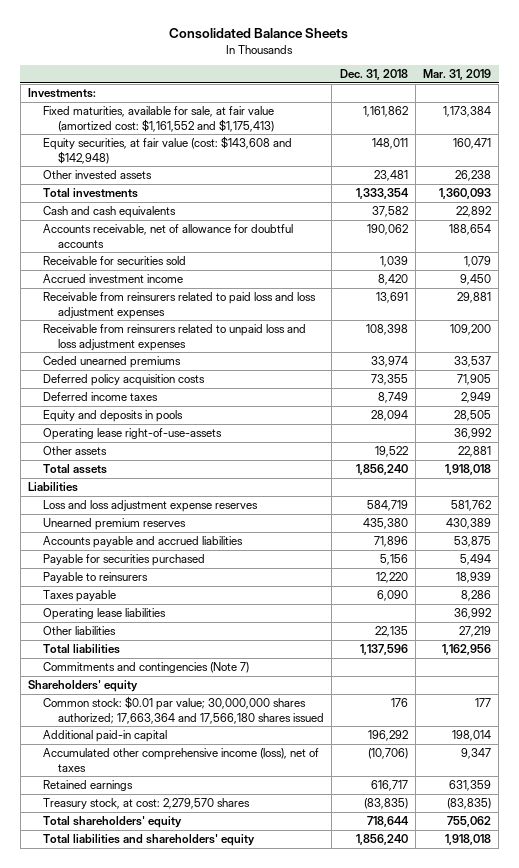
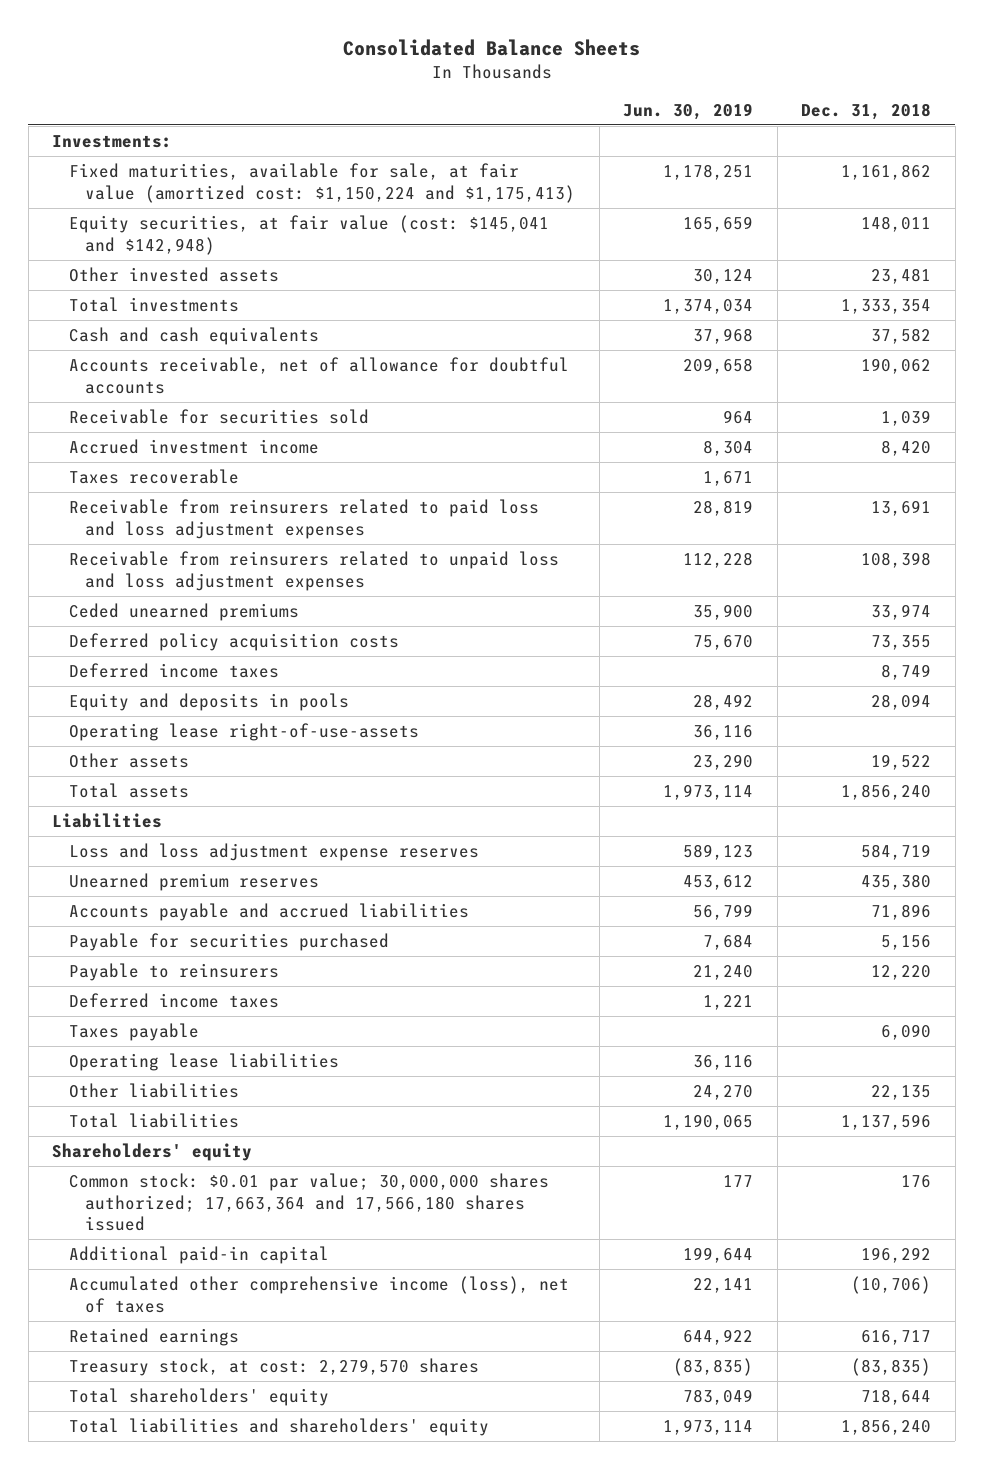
- | Dec. 31, 2018 | Mar. 31, 2019
+ | Jun. 30, 2019 | Dec. 31, 2018
- Fixed maturities, available for sale, at fair value (amortized cost: $1,161,552 and $1,175,413) | 1,161,862 | 1,173,384
- Equity securities, at fair value (cost: $143,608 and $142,948) | 148,011 | 160,471
+ Fixed maturities, available for sale, at fair value (amortized cost: $1,150,224 and $1,175,413) | 1,178,251 | 1,161,862
+ Equity securities, at fair value (cost: $145,041 and $142,948) | 165,659 | 148,011
+ Taxes recoverable | 1,671 |
+ Deferred income taxes | 1,221 |
- Commitments and contingencies (Note 7)

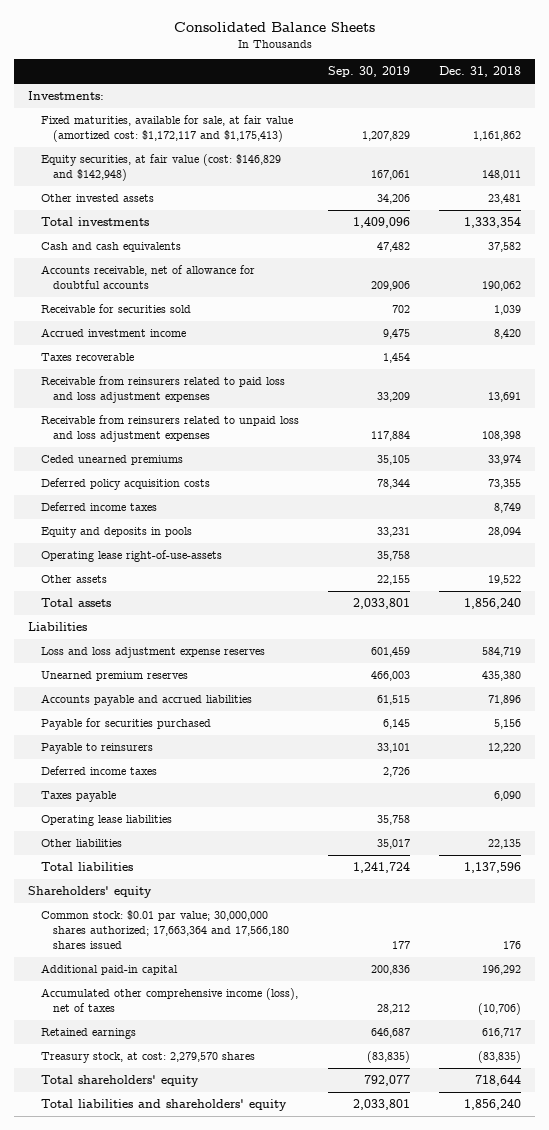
- | Jun. 30, 2019 | Dec. 31, 2018
+ | Sep. 30, 2019 | Dec. 31, 2018
- Fixed maturities, available for sale, at fair value (amortized cost: $1,150,224 and $1,175,413) | 1,178,251 | 1,161,862
- Equity securities, at fair value (cost: $145,041 and $142,948) | 165,659 | 148,011
+ Fixed maturities, available for sale, at fair value (amortized cost: $1,172,117 and $1,175,413) | 1,207,829 | 1,161,862
+ Equity securities, at fair value (cost: $146,829 and $142,948) | 167,061 | 148,011

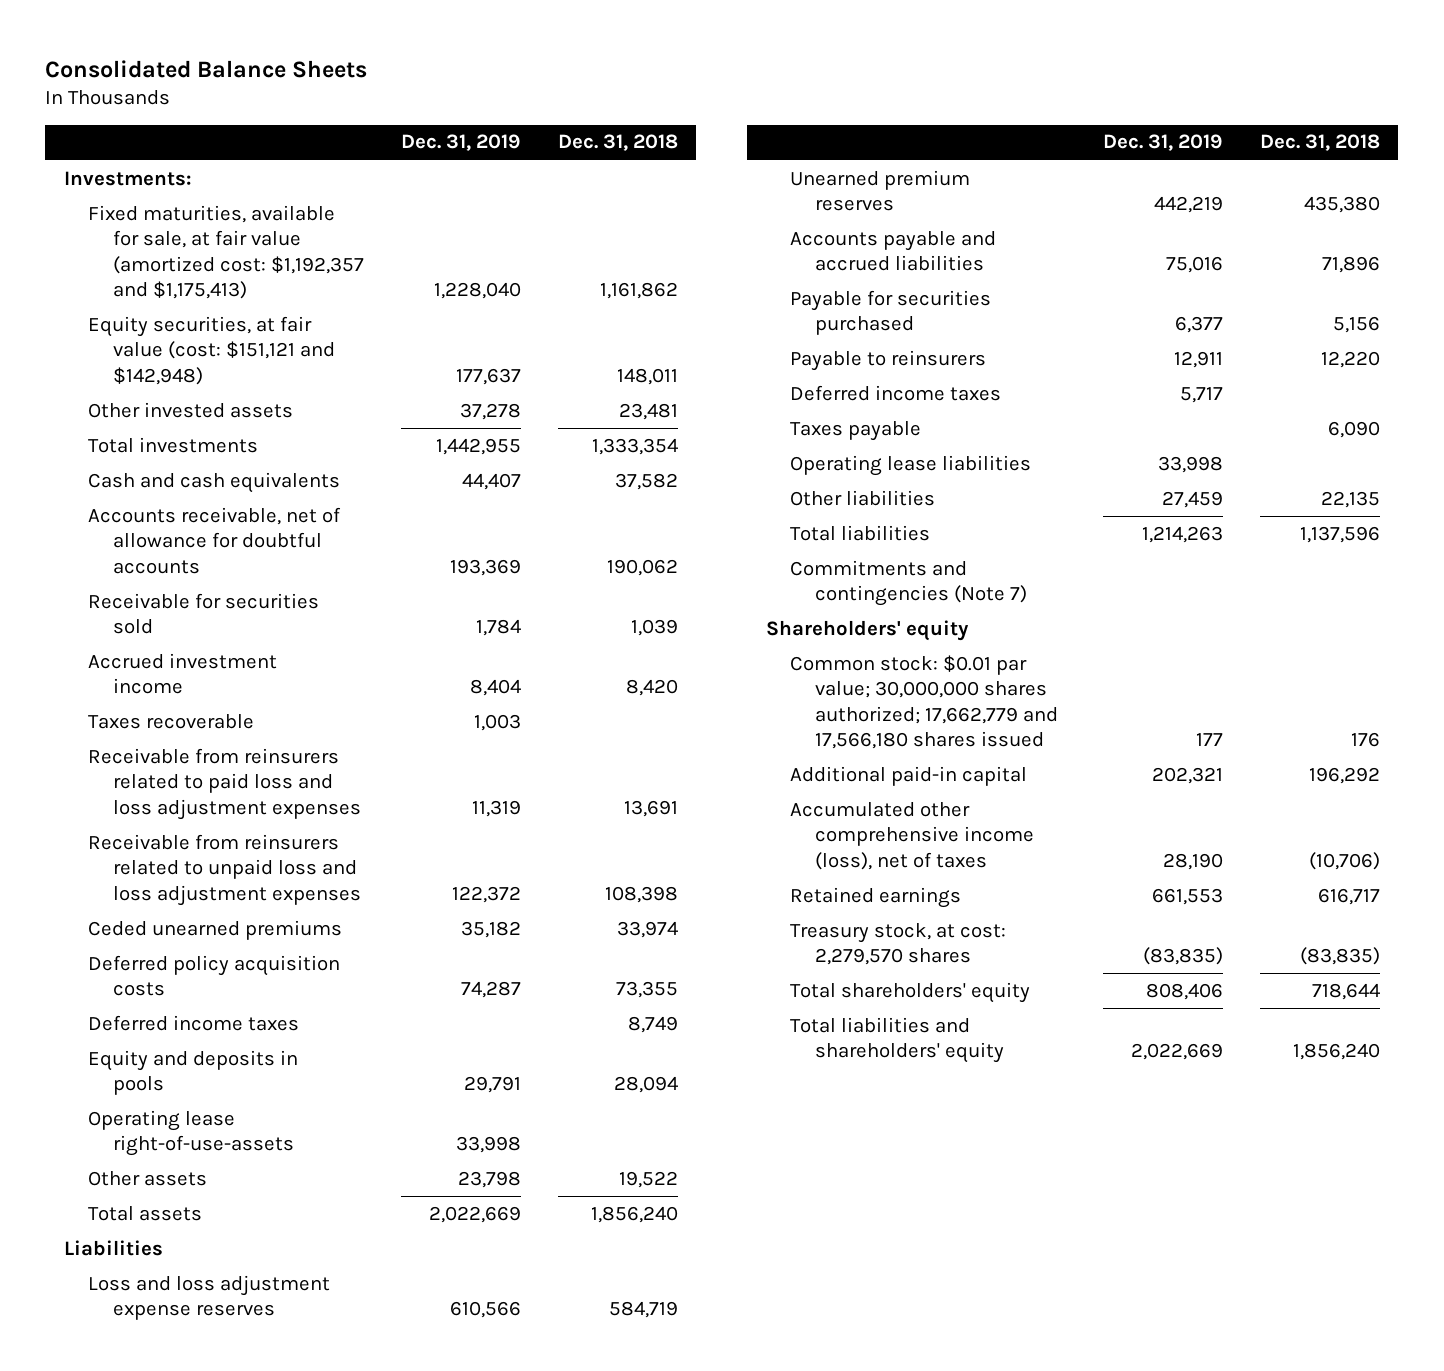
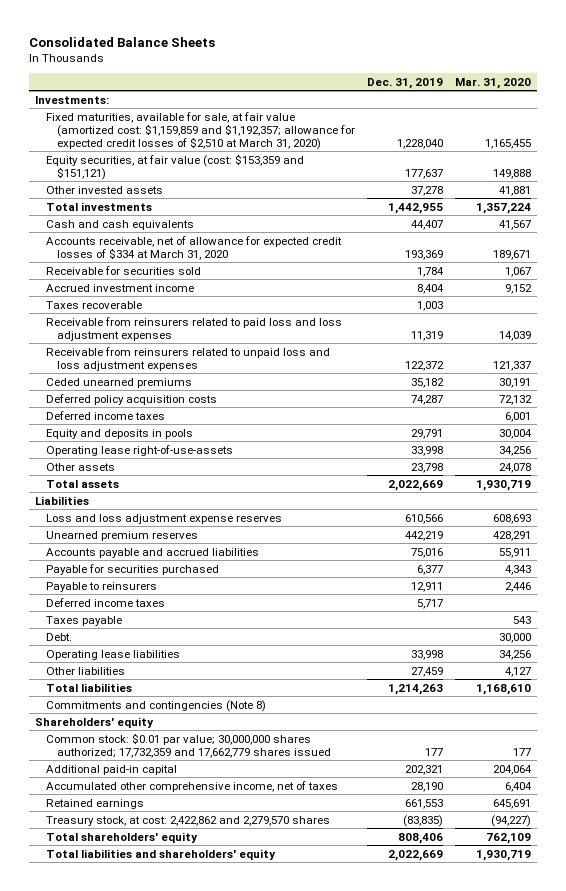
- | Dec. 31, 2019 | Dec. 31, 2018
+ | Dec. 31, 2019 | Mar. 31, 2020
- Fixed maturities, available for sale, at fair value (amortized cost: $1,192,357 and $1,175,413) | 1,228,040 | 1,161,862
- Equity securities, at fair value (cost: $151,121 and $142,948) | 177,637 | 148,011
+ Fixed maturities, available for sale, at fair value (amortized cost: $1,159,859 and $1,192,357; allowance for expected credit losses of $2,510 at March 31, 2020) | 1,228,040 | 1,165,455
+ Equity securities, at fair value (cost: $153,359 and $151,121) | 177,637 | 149,888
- Accounts receivable, net of allowance for doubtful accounts | 193,369 | 190,062
+ Accounts receivable, net of allowance for expected credit losses of $334 at March 31, 2020 | 193,369 | 189,671
+ Debt. | | 30,000
- Commitments and contingencies (Note 7)
+ Commitments and contingencies (Note 8)
- Common stock: $0.01 par value; 30,000,000 shares authorized; 17,662,779 and 17,566,180 shares issued | 177 | 176
+ Common stock: $0.01 par value; 30,000,000 shares authorized; 17,732,359 and 17,662,779 shares issued | 177 | 177
- Accumulated other comprehensive income (loss), net of taxes | 28,190 | (10,706)
+ Accumulated other comprehensive income, net of taxes | 28,190 | 6,404
- Treasury stock, at cost: 2,279,570 shares | (83,835) | (83,835)
+ Treasury stock, at cost: 2,422,862 and 2,279,570 shares | (83,835) | (94,227)

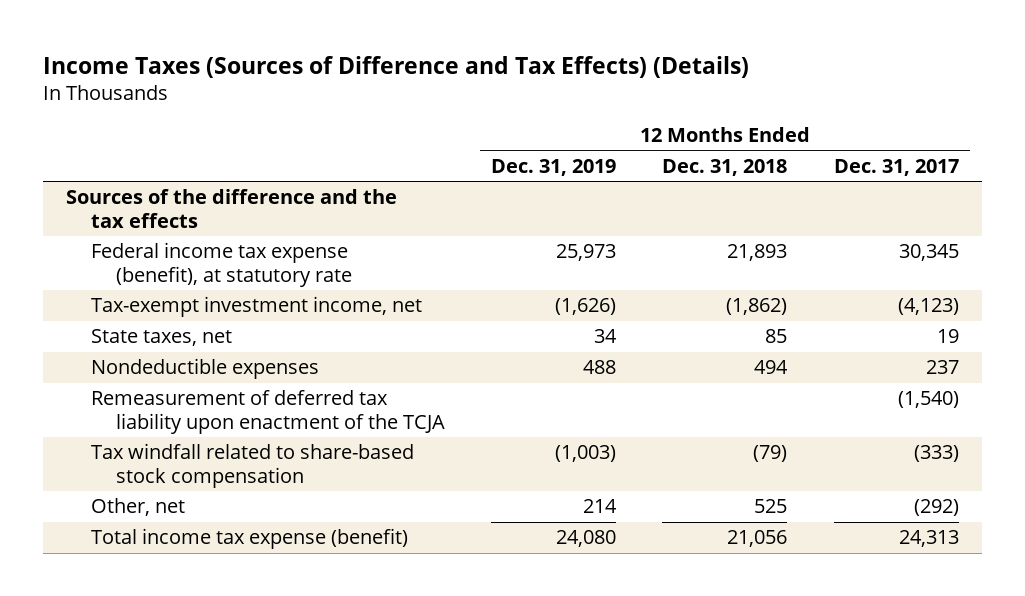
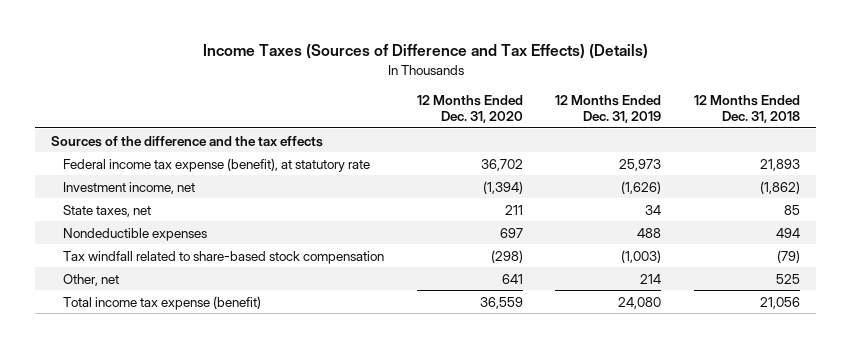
- | 12 Months Ended Dec. 31, 2019 | 12 Months Ended Dec. 31, 2018 | 12 Months Ended Dec. 31, 2017
+ | 12 Months Ended Dec. 31, 2020 | 12 Months Ended Dec. 31, 2019 | 12 Months Ended Dec. 31, 2018
- Tax-exempt investment income, net | (1,626) | (1,862) | (4,123)
+ Investment income, net | (1,394) | (1,626) | (1,862)
- Remeasurement of deferred tax liability upon enactment of the TCJA | | | (1,540)

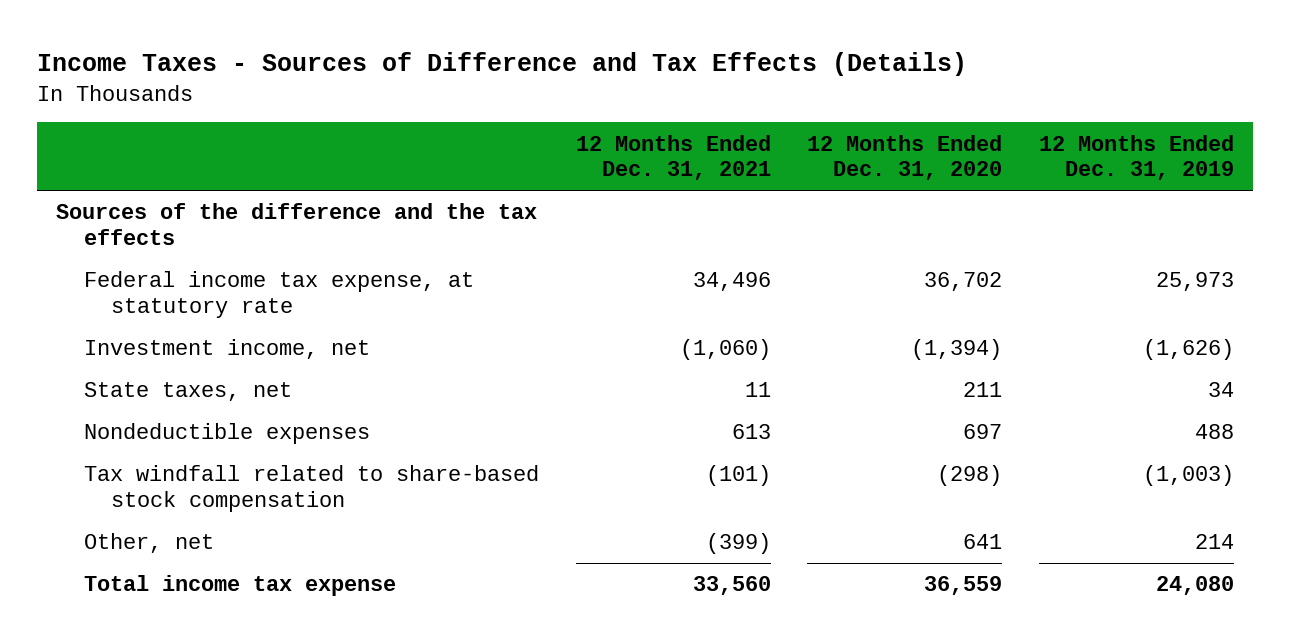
- Income Taxes (Sources of Difference and Tax Effects) (Details)
+ Income Taxes - Sources of Difference and Tax Effects (Details)
- | 12 Months Ended Dec. 31, 2020 | 12 Months Ended Dec. 31, 2019 | 12 Months Ended Dec. 31, 2018
+ | 12 Months Ended Dec. 31, 2021 | 12 Months Ended Dec. 31, 2020 | 12 Months Ended Dec. 31, 2019
- Federal income tax expense (benefit), at statutory rate | 36,702 | 25,973 | 21,893
+ Federal income tax expense, at statutory rate | 34,496 | 36,702 | 25,973
- Total income tax expense (benefit) | 36,559 | 24,080 | 21,056
+ Total income tax expense | 33,560 | 36,559 | 24,080

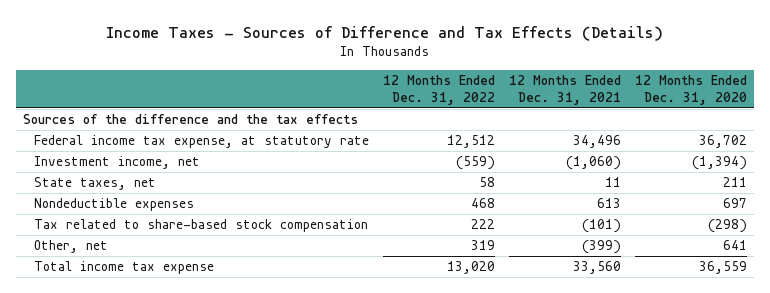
- | 12 Months Ended Dec. 31, 2021 | 12 Months Ended Dec. 31, 2020 | 12 Months Ended Dec. 31, 2019
+ | 12 Months Ended Dec. 31, 2022 | 12 Months Ended Dec. 31, 2021 | 12 Months Ended Dec. 31, 2020
- Tax windfall related to share-based stock compensation | (101) | (298) | (1,003)
+ Tax related to share-based stock compensation | 222 | (101) | (298)

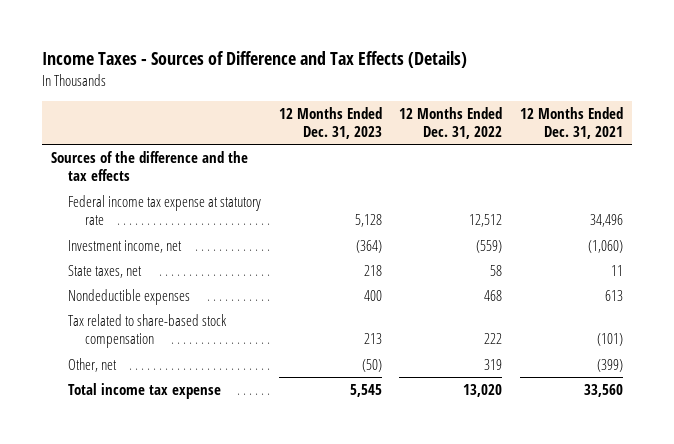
- | 12 Months Ended Dec. 31, 2022 | 12 Months Ended Dec. 31, 2021 | 12 Months Ended Dec. 31, 2020
+ | 12 Months Ended Dec. 31, 2023 | 12 Months Ended Dec. 31, 2022 | 12 Months Ended Dec. 31, 2021
- Federal income tax expense, at statutory rate | 12,512 | 34,496 | 36,702
+ Federal income tax expense at statutory rate | 5,128 | 12,512 | 34,496

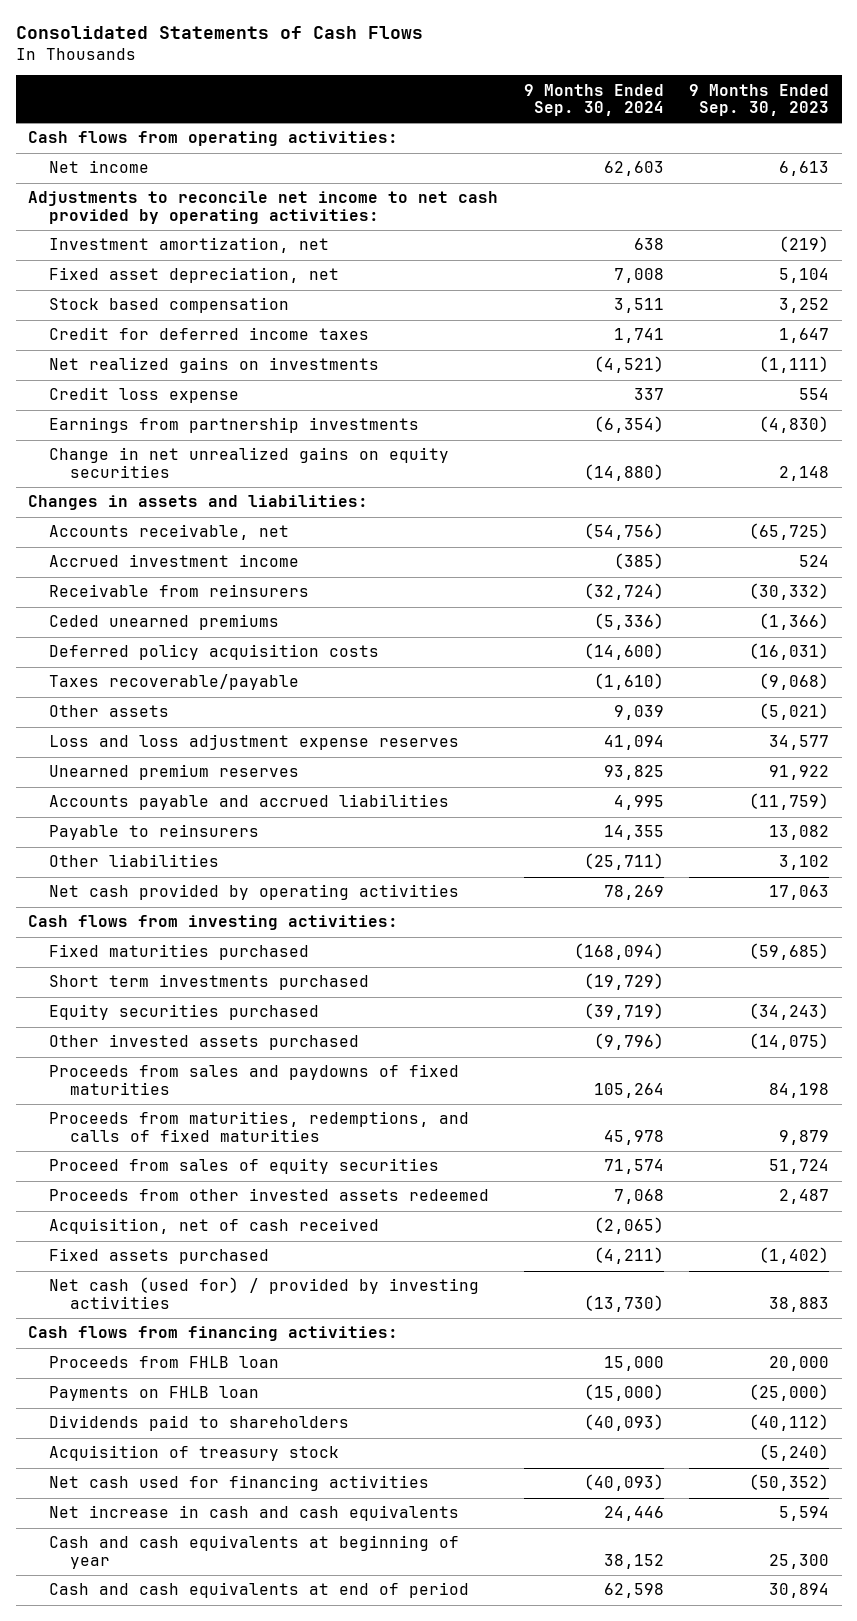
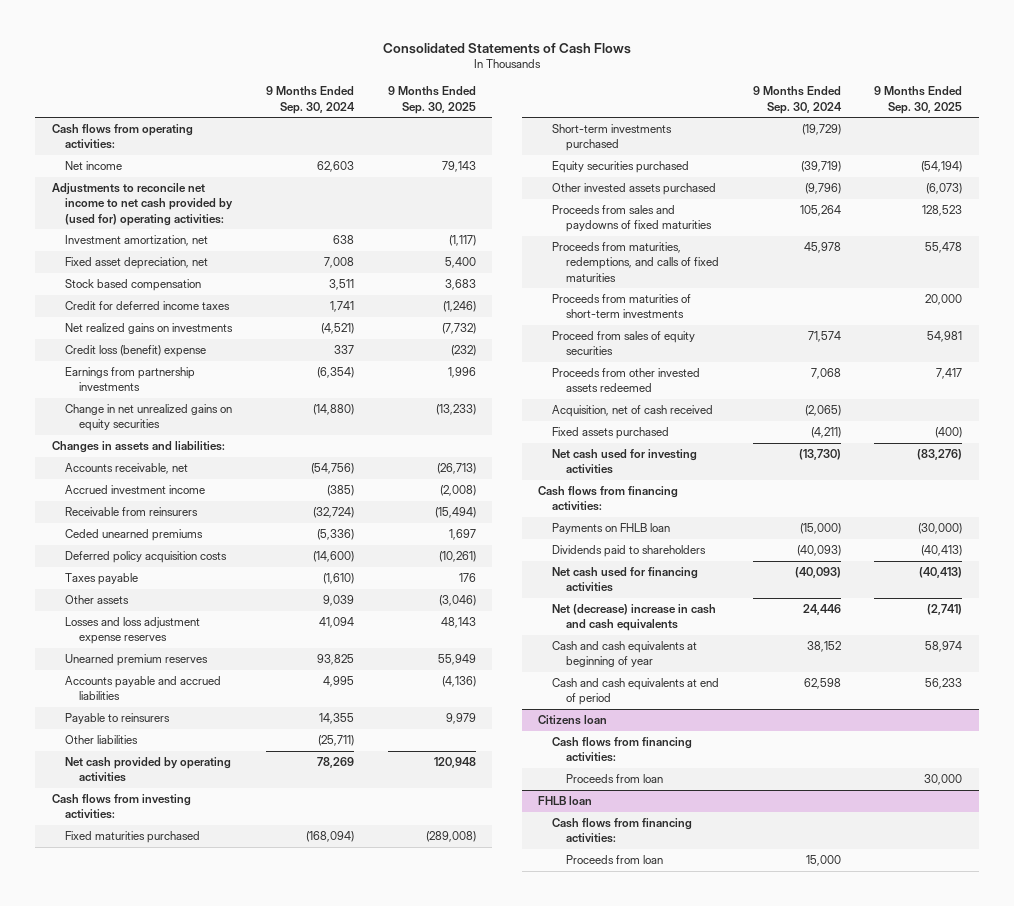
- | 9 Months Ended Sep. 30, 2024 | 9 Months Ended Sep. 30, 2023
+ | 9 Months Ended Sep. 30, 2024 | 9 Months Ended Sep. 30, 2025
- Adjustments to reconcile net income to net cash provided by operating activities:
+ Adjustments to reconcile net income to net cash provided by (used for) operating activities:
- Credit loss expense | 337 | 554
+ Credit loss (benefit) expense | 337 | (232)
- Taxes recoverable/payable | (1,610) | (9,068)
+ Taxes payable | (1,610) | 176
- Loss and loss adjustment expense reserves | 41,094 | 34,577
+ Losses and loss adjustment expense reserves | 41,094 | 48,143
- Short term investments purchased | (19,729) |
+ Short-term investments purchased | (19,729) |
+ Proceeds from maturities of short-term investments | | 20,000
- Net cash (used for) / provided by investing activities | (13,730) | 38,883
+ Net cash used for investing activities | (13,730) | (83,276)
- Proceeds from FHLB loan | 15,000 | 20,000
- Acquisition of treasury stock | | (5,240)
- Net increase in cash and cash equivalents | 24,446 | 5,594
+ Net (decrease) increase in cash and cash equivalents | 24,446 | (2,741)
+ Citizens loan
+ Cash flows from financing activities:
+ Proceeds from loan | | 30,000
+ FHLB loan
+ Cash flows from financing activities:
+ Proceeds from loan | 15,000 |

